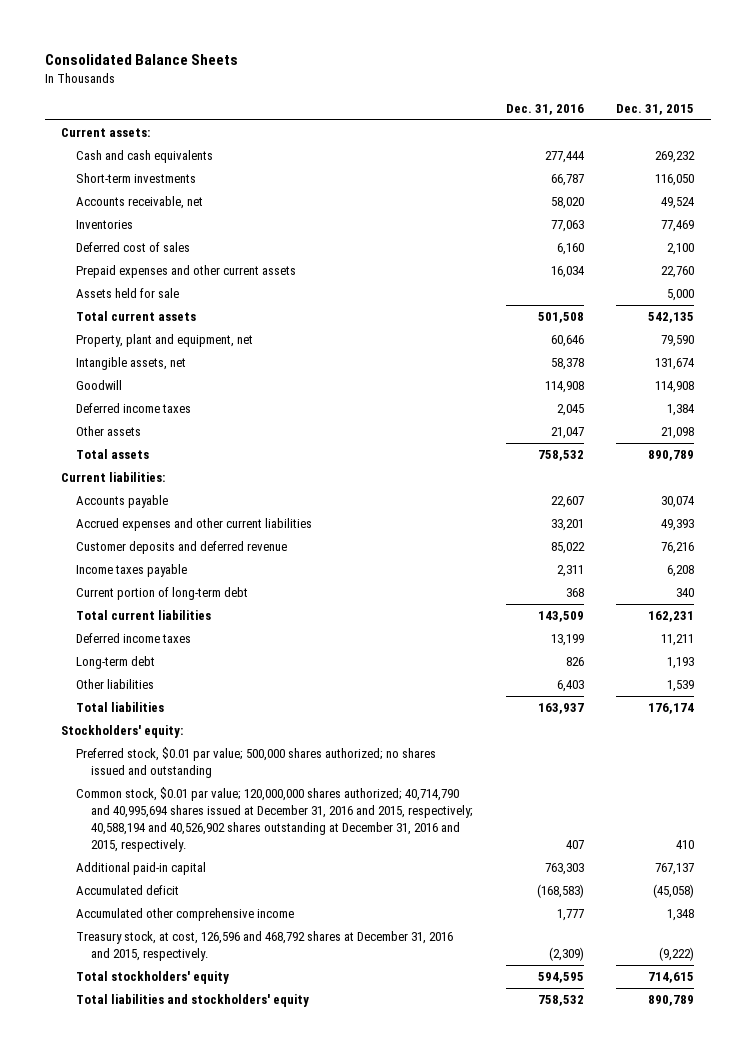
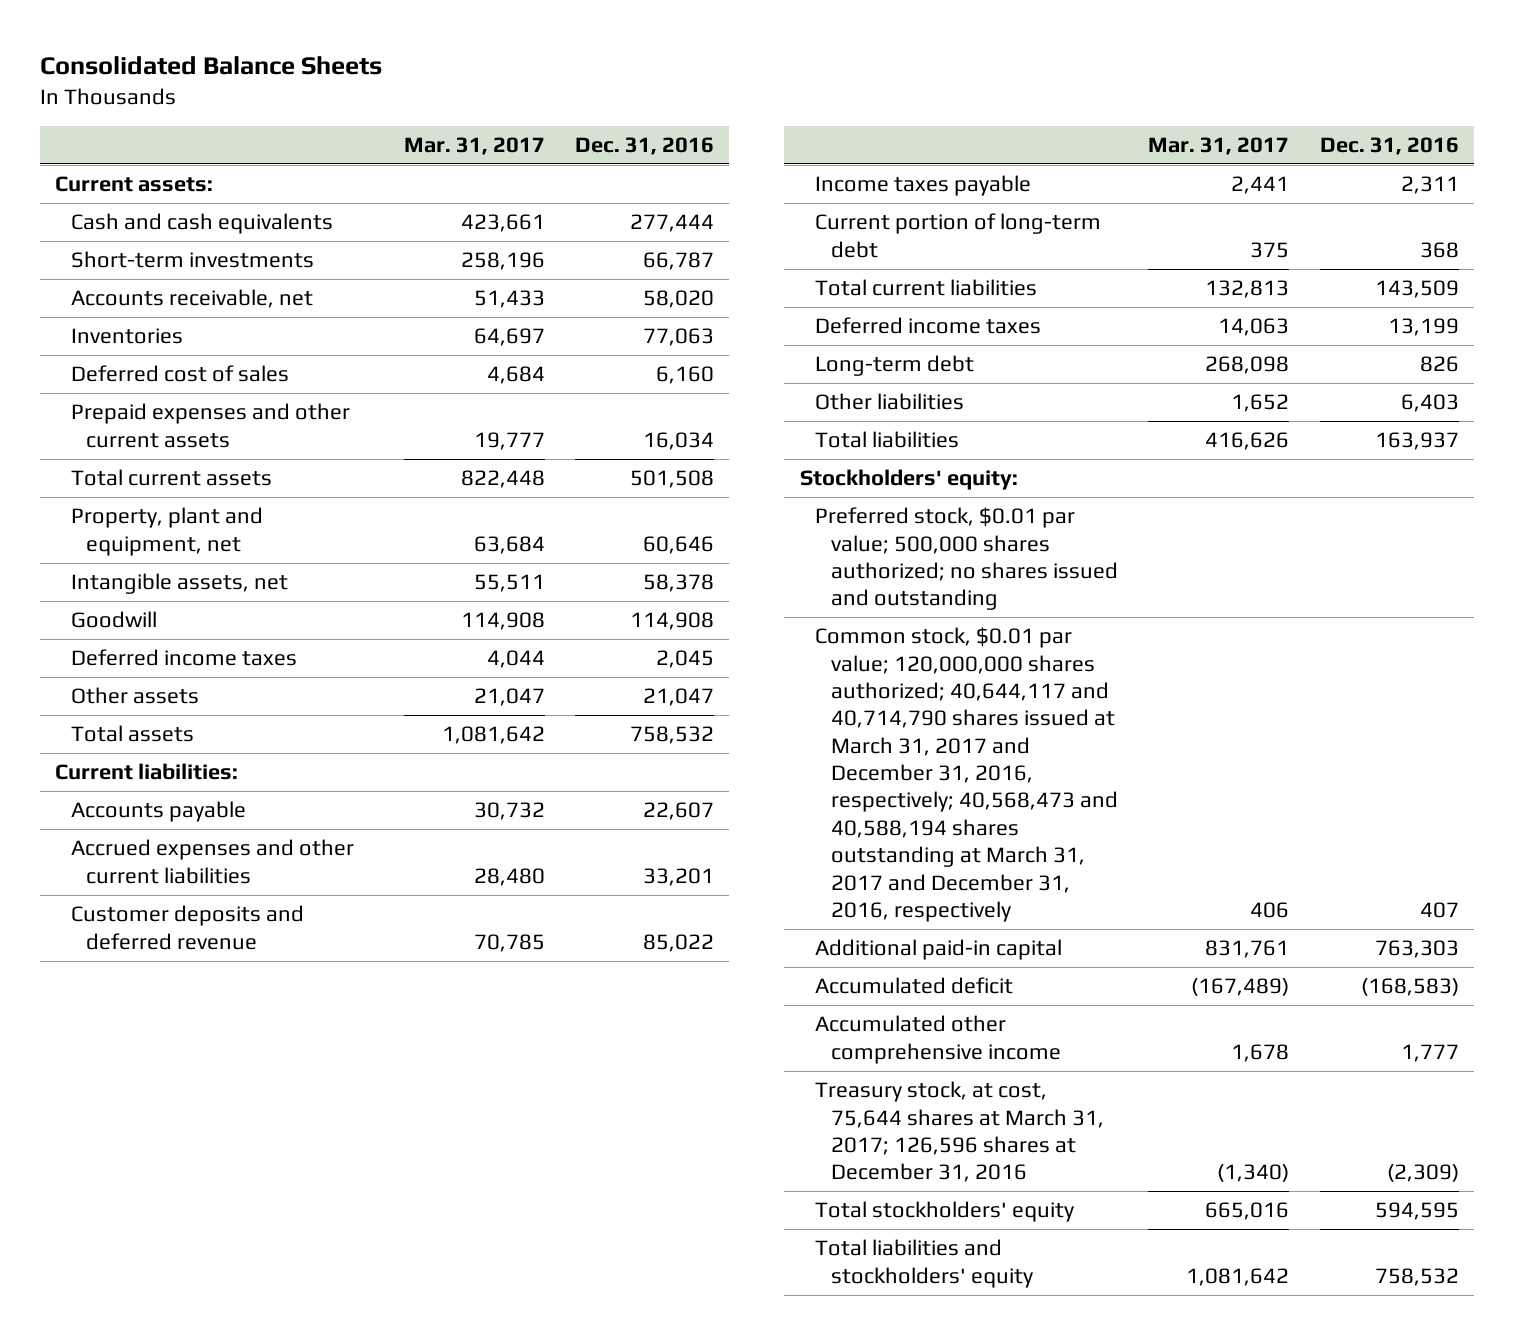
- | Dec. 31, 2016 | Dec. 31, 2015
+ | Mar. 31, 2017 | Dec. 31, 2016
- Assets held for sale | | 5,000
- Common stock, $0.01 par value; 120,000,000 shares authorized; 40,714,790 and 40,995,694 shares issued at December 31, 2016 and 2015, respectively; 40,588,194 and 40,526,902 shares outstanding at December 31, 2016 and 2015, respectively. | 407 | 410
+ Common stock, $0.01 par value; 120,000,000 shares authorized; 40,644,117 and 40,714,790 shares issued at March 31, 2017 and December 31, 2016, respectively; 40,568,473 and 40,588,194 shares outstanding at March 31, 2017 and December 31, 2016, respectively | 406 | 407
- Treasury stock, at cost, 126,596 and 468,792 shares at December 31, 2016 and 2015, respectively. | (2,309) | (9,222)
+ Treasury stock, at cost, 75,644 shares at March 31, 2017; 126,596 shares at December 31, 2016 | (1,340) | (2,309)

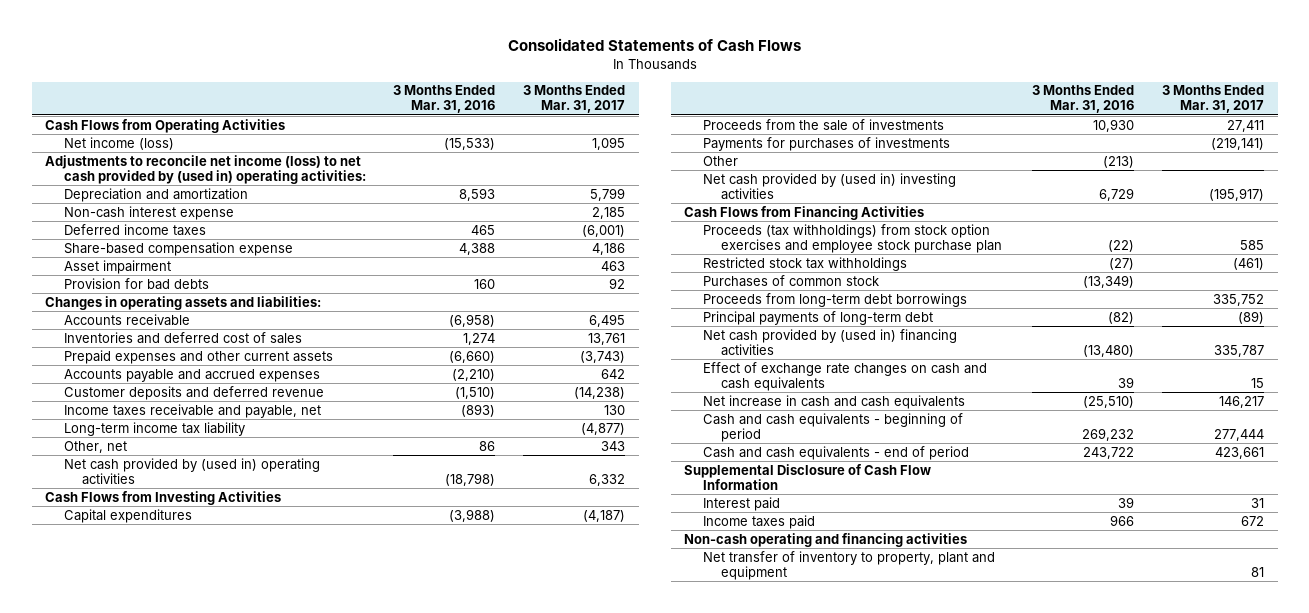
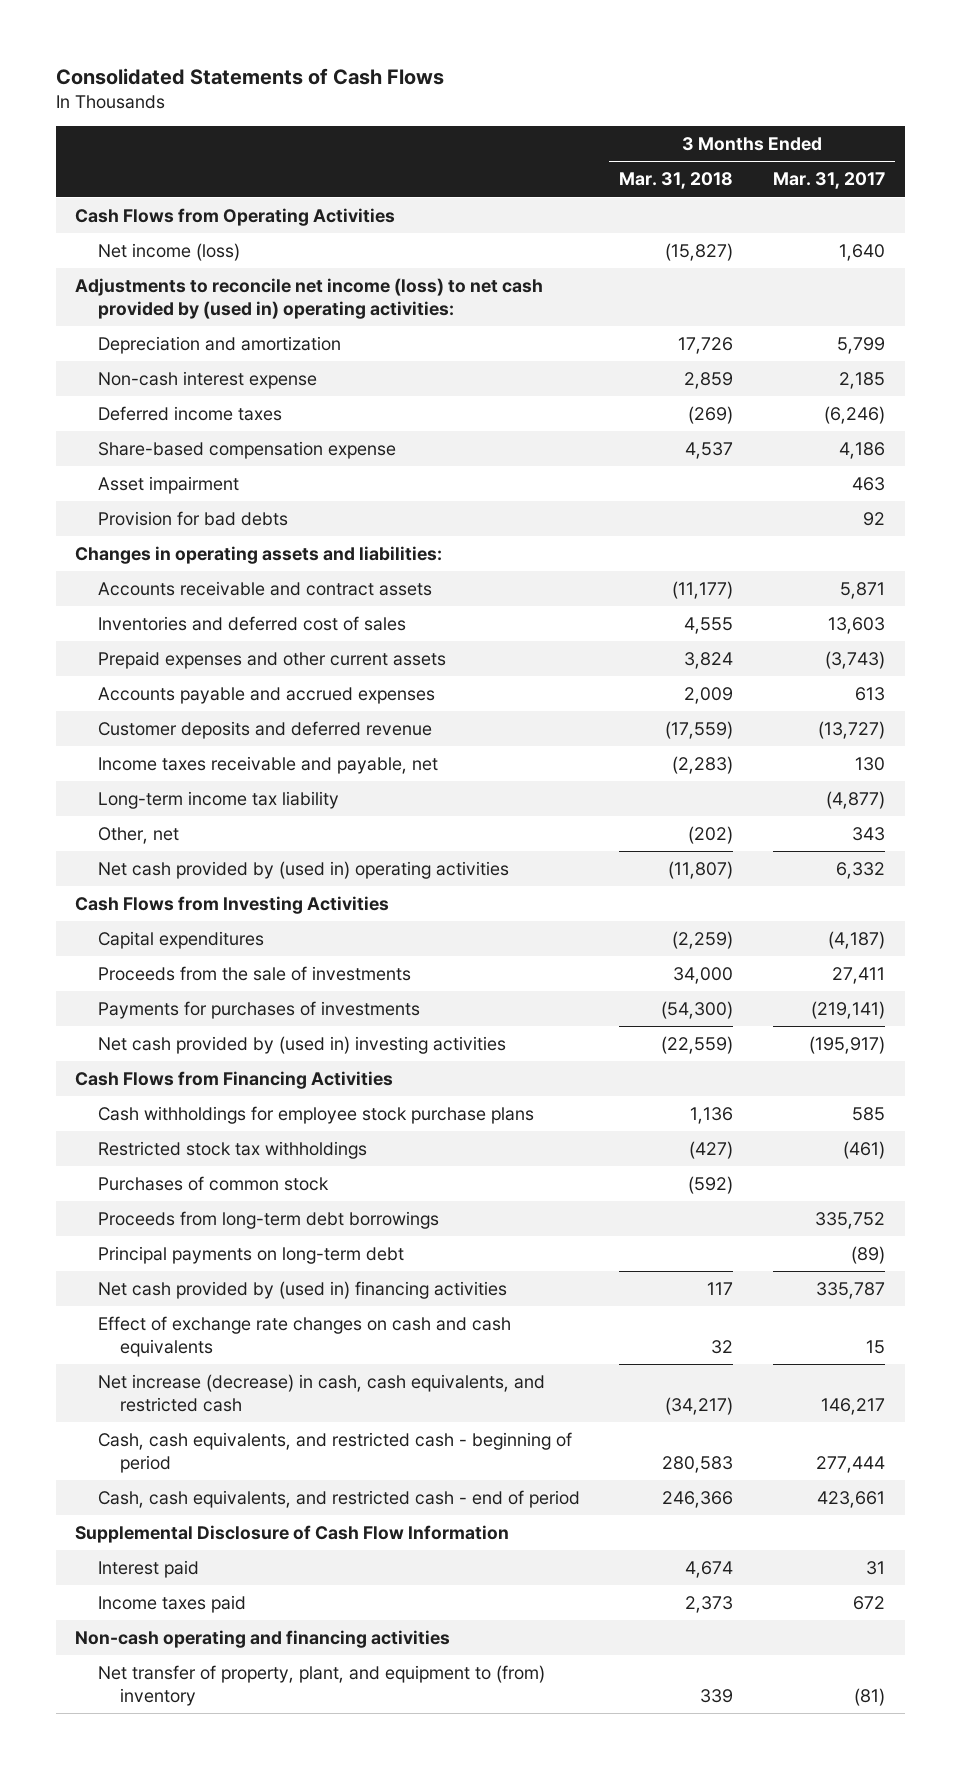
- | 3 Months Ended Mar. 31, 2016 | 3 Months Ended Mar. 31, 2017
+ | 3 Months Ended Mar. 31, 2018 | 3 Months Ended Mar. 31, 2017
- Net income (loss) | (15,533) | 1,095
+ Net income (loss) | (15,827) | 1,640
- Deferred income taxes | 465 | (6,001)
+ Deferred income taxes | (269) | (6,246)
- Accounts receivable | (6,958) | 6,495
- Inventories and deferred cost of sales | 1,274 | 13,761
+ Accounts receivable and contract assets | (11,177) | 5,871
+ Inventories and deferred cost of sales | 4,555 | 13,603
- Accounts payable and accrued expenses | (2,210) | 642
- Customer deposits and deferred revenue | (1,510) | (14,238)
+ Accounts payable and accrued expenses | 2,009 | 613
+ Customer deposits and deferred revenue | (17,559) | (13,727)
- Other | (213) |
- Proceeds (tax withholdings) from stock option exercises and employee stock purchase plan | (22) | 585
+ Cash withholdings for employee stock purchase plans | 1,136 | 585
- Principal payments of long-term debt | (82) | (89)
+ Principal payments on long-term debt | | (89)
- Net increase in cash and cash equivalents | (25,510) | 146,217
- Cash and cash equivalents - beginning of period | 269,232 | 277,444
- Cash and cash equivalents - end of period | 243,722 | 423,661
+ Net increase (decrease) in cash, cash equivalents, and restricted cash | (34,217) | 146,217
+ Cash, cash equivalents, and restricted cash - beginning of period | 280,583 | 277,444
+ Cash, cash equivalents, and restricted cash - end of period | 246,366 | 423,661
- Net transfer of inventory to property, plant and equipment | | 81
+ Net transfer of property, plant, and equipment to (from) inventory | 339 | (81)

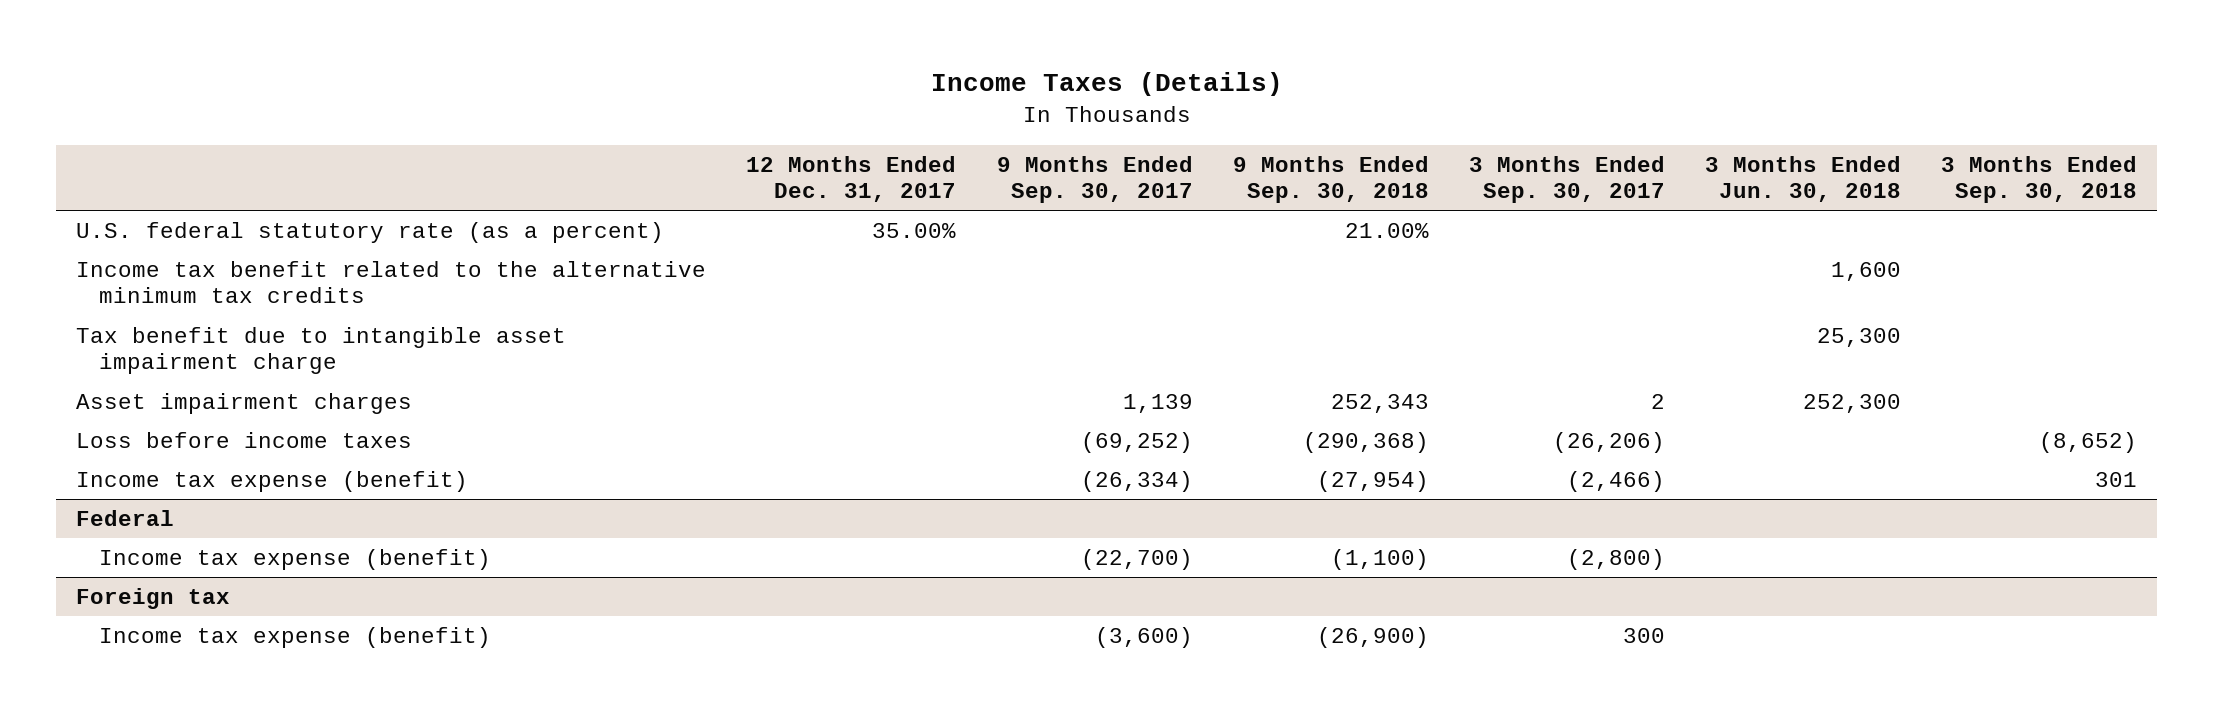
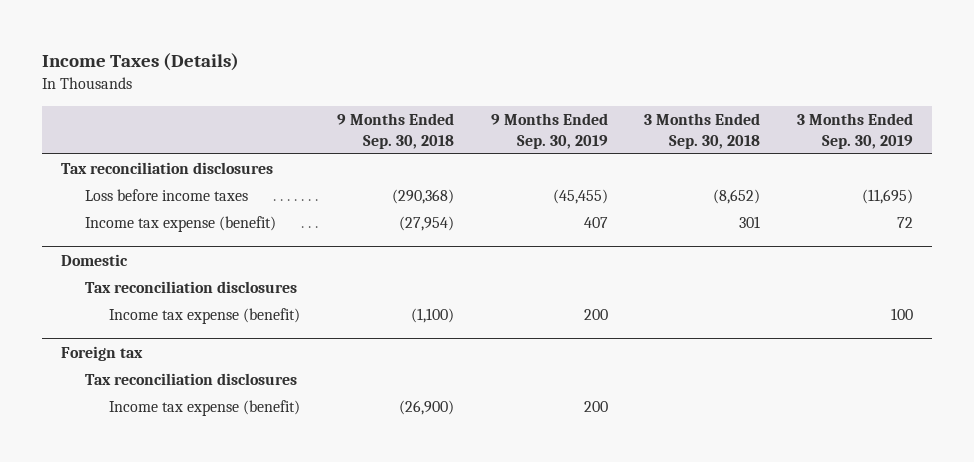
- | 12 Months Ended Dec. 31, 2017 | 9 Months Ended Sep. 30, 2017 | 9 Months Ended Sep. 30, 2018 | 3 Months Ended Sep. 30, 2017 | 3 Months Ended Jun. 30, 2018 | 3 Months Ended Sep. 30, 2018
+ | 9 Months Ended Sep. 30, 2018 | 9 Months Ended Sep. 30, 2019 | 3 Months Ended Sep. 30, 2018 | 3 Months Ended Sep. 30, 2019
- U.S. federal statutory rate (as a percent) | 35.00% | | 21.00% | | |
- Income tax benefit related to the alternative minimum tax credits | | | | | 1,600 |
- Tax benefit due to intangible asset impairment charge | | | | | 25,300 |
- Asset impairment charges | | 1,139 | 252,343 | 2 | 252,300 |
+ Tax reconciliation disclosures
- Federal
+ Domestic
+ Tax reconciliation disclosures
@ Foreign tax
+ Tax reconciliation disclosures

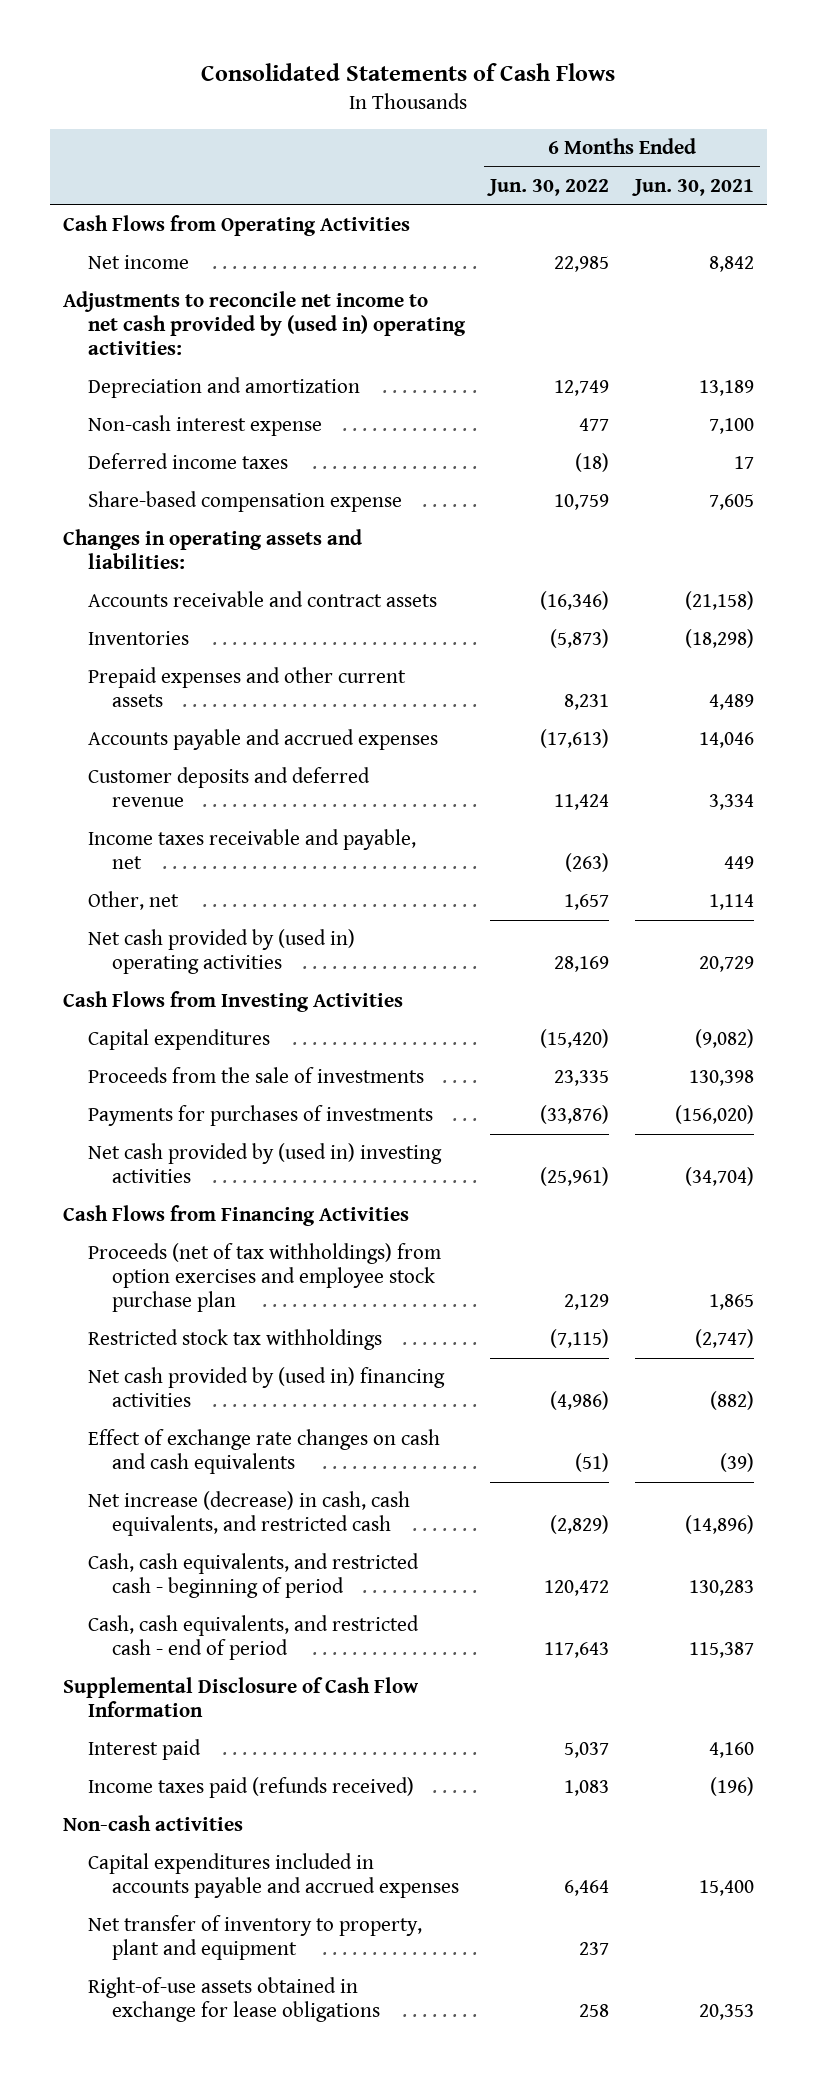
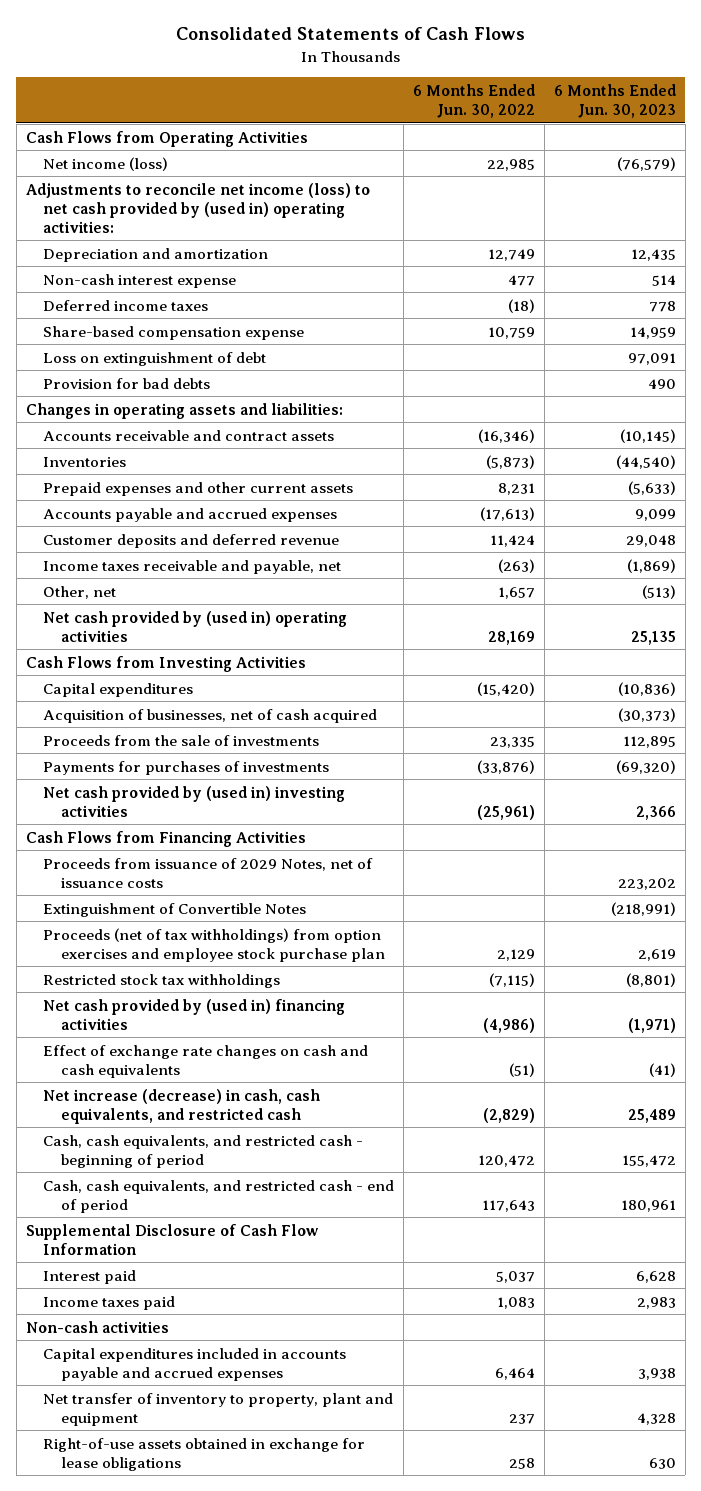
- | 6 Months Ended Jun. 30, 2022 | 6 Months Ended Jun. 30, 2021
+ | 6 Months Ended Jun. 30, 2022 | 6 Months Ended Jun. 30, 2023
- Net income | 22,985 | 8,842
- Adjustments to reconcile net income to net cash provided by (used in) operating activities:
+ Net income (loss) | 22,985 | (76,579)
+ Adjustments to reconcile net income (loss) to net cash provided by (used in) operating activities:
+ Loss on extinguishment of debt | | 97,091
+ Provision for bad debts | | 490
+ Acquisition of businesses, net of cash acquired | | (30,373)
+ Proceeds from issuance of 2029 Notes, net of issuance costs | | 223,202
+ Extinguishment of Convertible Notes | | (218,991)
- Income taxes paid (refunds received) | 1,083 | (196)
+ Income taxes paid | 1,083 | 2,983

